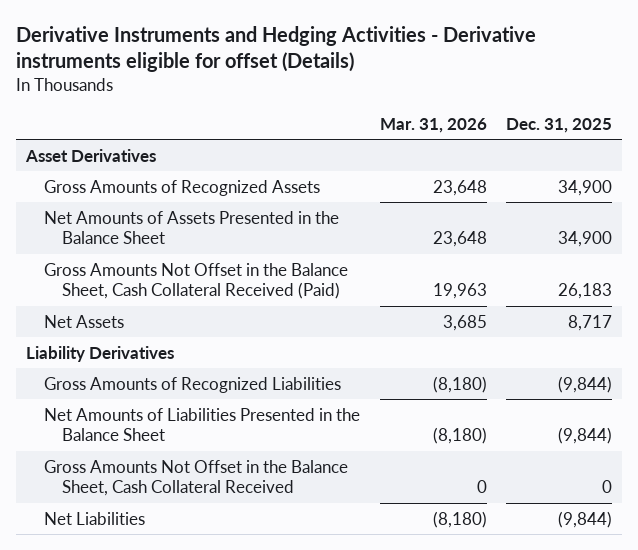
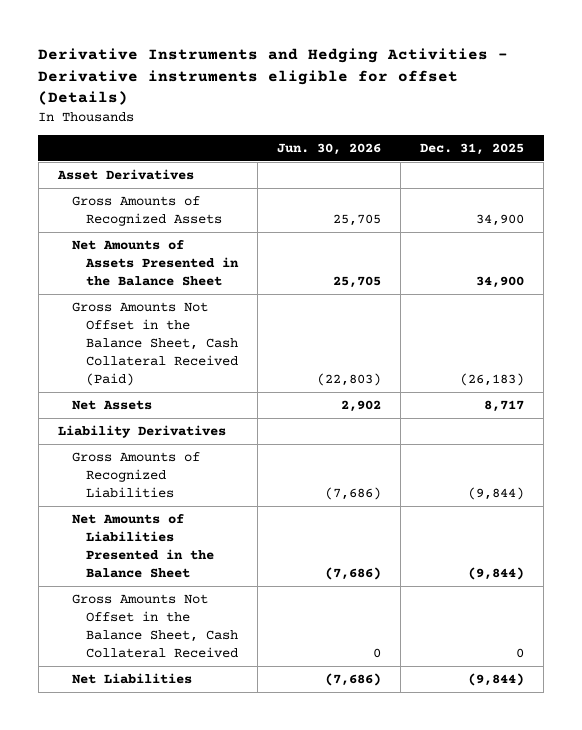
- | Mar. 31, 2026 | Dec. 31, 2025
+ | Jun. 30, 2026 | Dec. 31, 2025
- Gross Amounts Not Offset in the Balance Sheet, Cash Collateral Received (Paid) | 19,963 | 26,183
+ Gross Amounts Not Offset in the Balance Sheet, Cash Collateral Received (Paid) | (22,803) | (26,183)

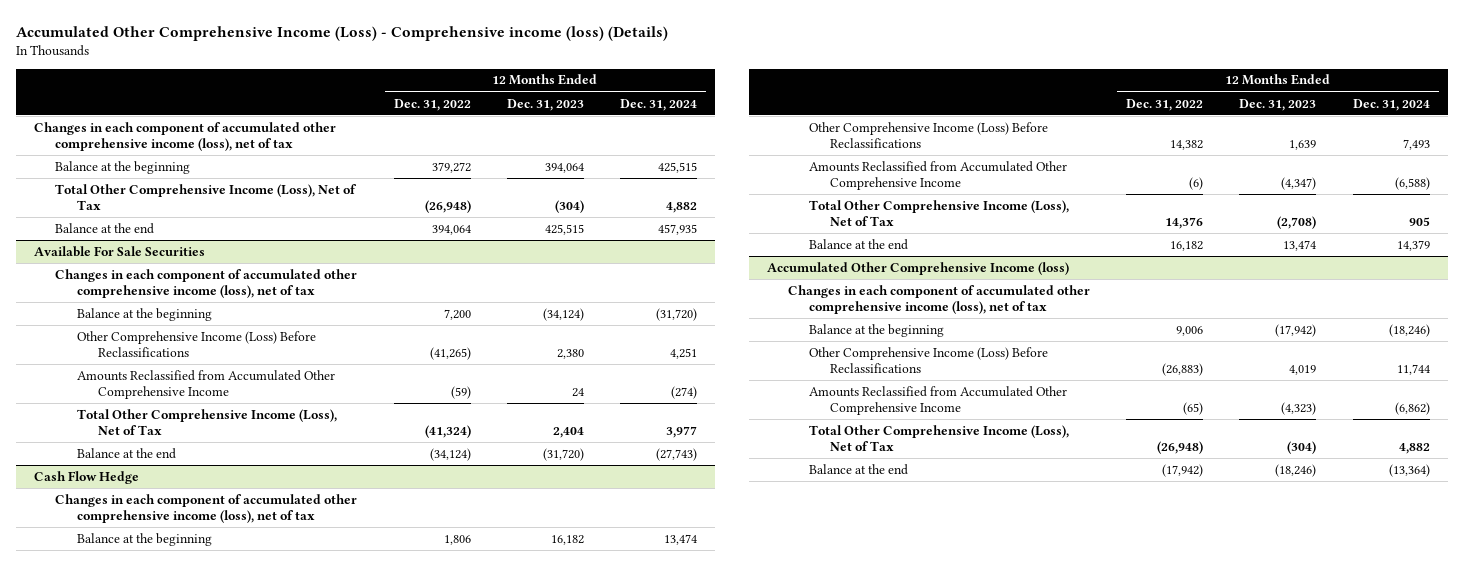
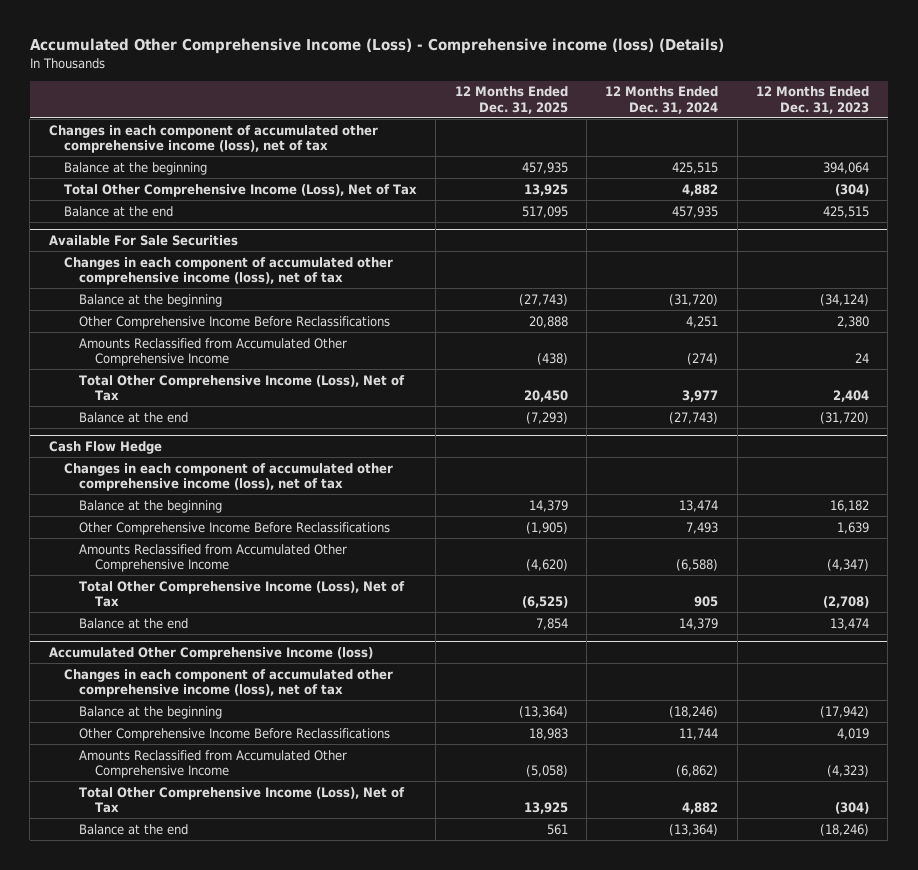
- | 12 Months Ended Dec. 31, 2022 | 12 Months Ended Dec. 31, 2023 | 12 Months Ended Dec. 31, 2024
+ | 12 Months Ended Dec. 31, 2025 | 12 Months Ended Dec. 31, 2024 | 12 Months Ended Dec. 31, 2023
@ Available For Sale Securities
- Other Comprehensive Income (Loss) Before Reclassifications | (41,265) | 2,380 | 4,251
+ Other Comprehensive Income Before Reclassifications | 20,888 | 4,251 | 2,380
@ Cash Flow Hedge
- Other Comprehensive Income (Loss) Before Reclassifications | 14,382 | 1,639 | 7,493
+ Other Comprehensive Income Before Reclassifications | (1,905) | 7,493 | 1,639
@ Accumulated Other Comprehensive Income (loss)
- Other Comprehensive Income (Loss) Before Reclassifications | (26,883) | 4,019 | 11,744
+ Other Comprehensive Income Before Reclassifications | 18,983 | 11,744 | 4,019

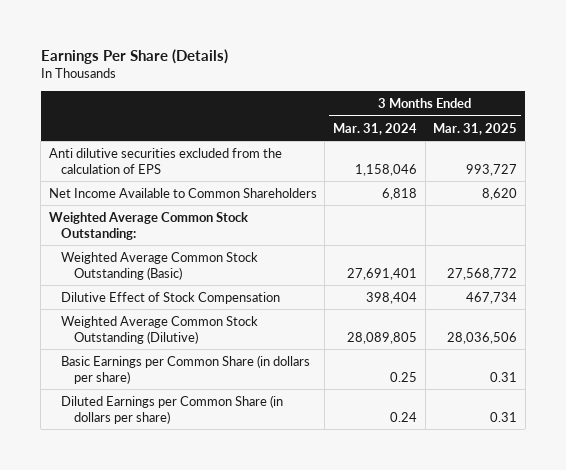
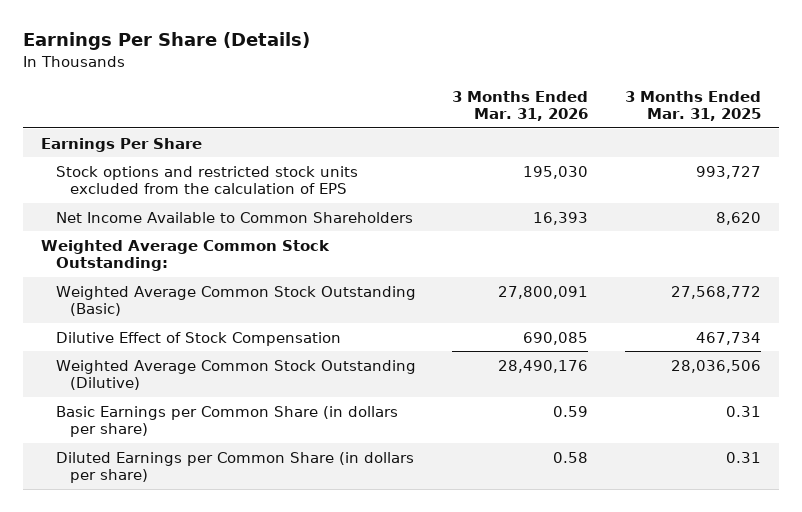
- | 3 Months Ended Mar. 31, 2024 | 3 Months Ended Mar. 31, 2025
+ | 3 Months Ended Mar. 31, 2026 | 3 Months Ended Mar. 31, 2025
- Anti dilutive securities excluded from the calculation of EPS | 1,158,046 | 993,727
+ Earnings Per Share
+ Stock options and restricted stock units excluded from the calculation of EPS | 195,030 | 993,727

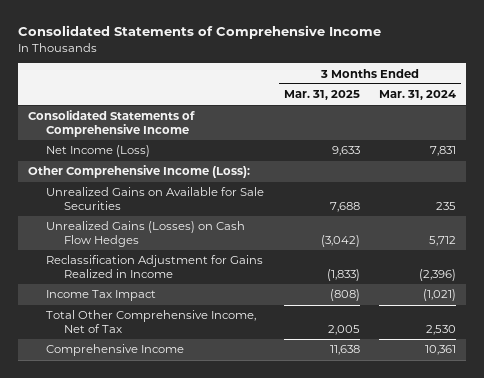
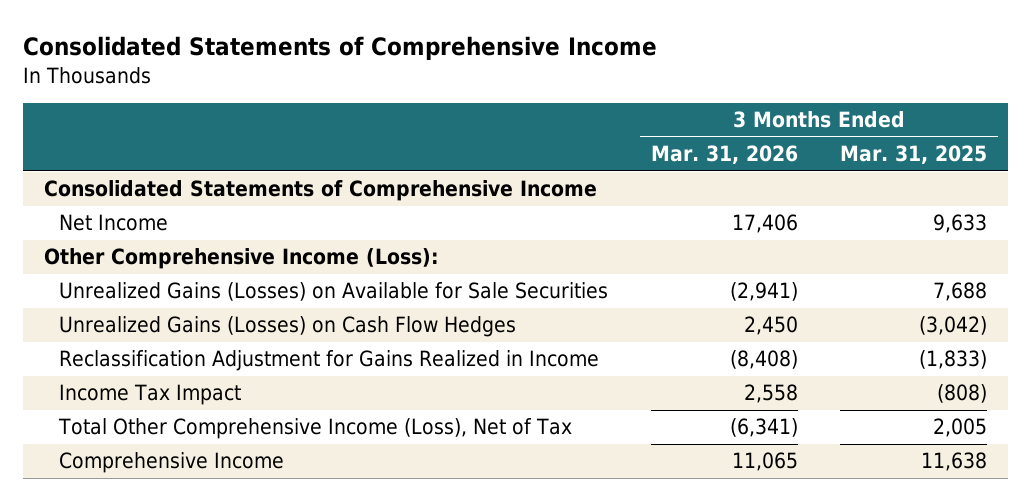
- | 3 Months Ended Mar. 31, 2025 | 3 Months Ended Mar. 31, 2024
+ | 3 Months Ended Mar. 31, 2026 | 3 Months Ended Mar. 31, 2025
- Net Income (Loss) | 9,633 | 7,831
+ Net Income | 17,406 | 9,633
- Unrealized Gains on Available for Sale Securities | 7,688 | 235
+ Unrealized Gains (Losses) on Available for Sale Securities | (2,941) | 7,688
- Total Other Comprehensive Income, Net of Tax | 2,005 | 2,530
+ Total Other Comprehensive Income (Loss), Net of Tax | (6,341) | 2,005

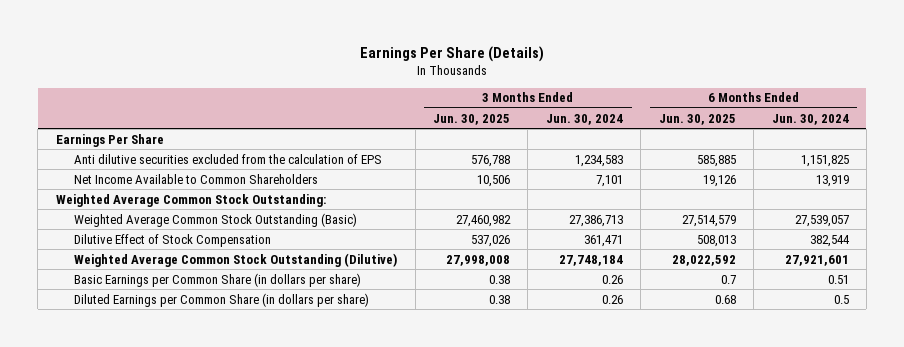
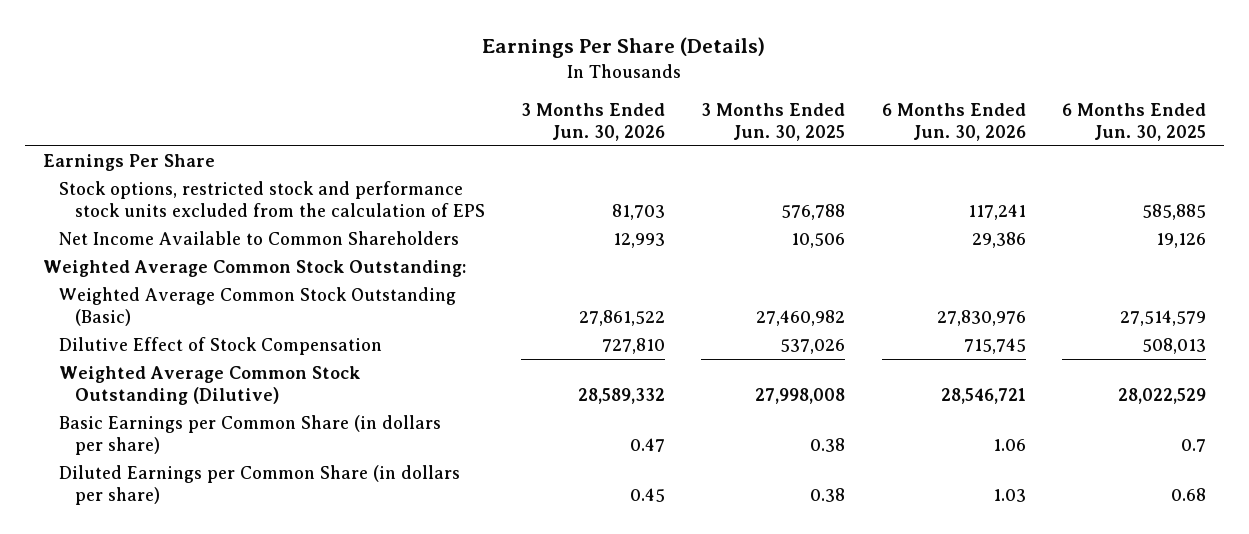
- | 3 Months Ended Jun. 30, 2025 | 3 Months Ended Jun. 30, 2024 | 6 Months Ended Jun. 30, 2025 | 6 Months Ended Jun. 30, 2024
+ | 3 Months Ended Jun. 30, 2026 | 3 Months Ended Jun. 30, 2025 | 6 Months Ended Jun. 30, 2026 | 6 Months Ended Jun. 30, 2025
- Anti dilutive securities excluded from the calculation of EPS | 576,788 | 1,234,583 | 585,885 | 1,151,825
+ Stock options, restricted stock and performance stock units excluded from the calculation of EPS | 81,703 | 576,788 | 117,241 | 585,885
- Weighted Average Common Stock Outstanding (Dilutive) | 27,998,008 | 27,748,184 | 28,022,592 | 27,921,601
+ Weighted Average Common Stock Outstanding (Dilutive) | 28,589,332 | 27,998,008 | 28,546,721 | 28,022,529

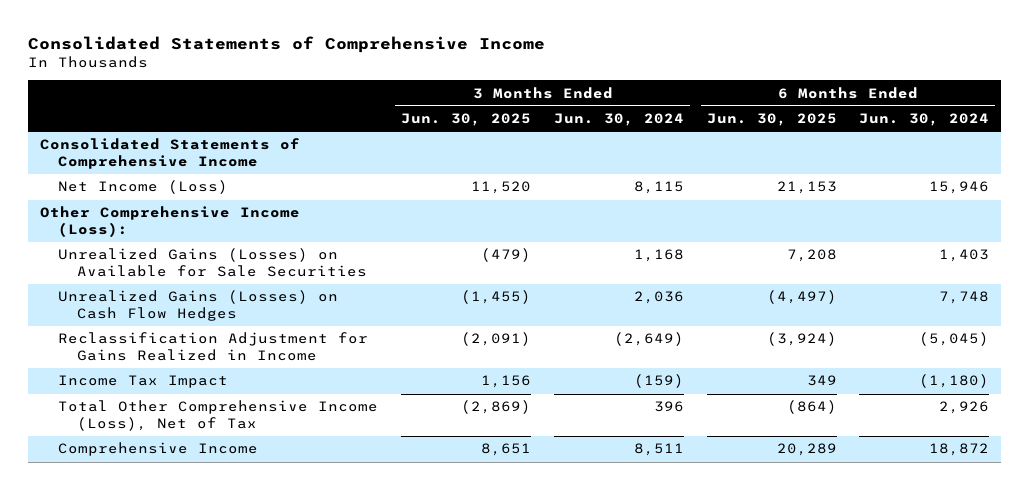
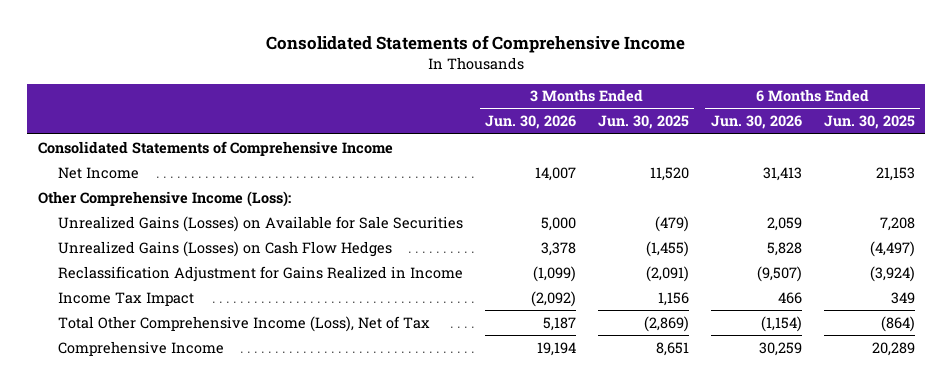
- | 3 Months Ended Jun. 30, 2025 | 3 Months Ended Jun. 30, 2024 | 6 Months Ended Jun. 30, 2025 | 6 Months Ended Jun. 30, 2024
+ | 3 Months Ended Jun. 30, 2026 | 3 Months Ended Jun. 30, 2025 | 6 Months Ended Jun. 30, 2026 | 6 Months Ended Jun. 30, 2025
- Net Income (Loss) | 11,520 | 8,115 | 21,153 | 15,946
+ Net Income | 14,007 | 11,520 | 31,413 | 21,153

